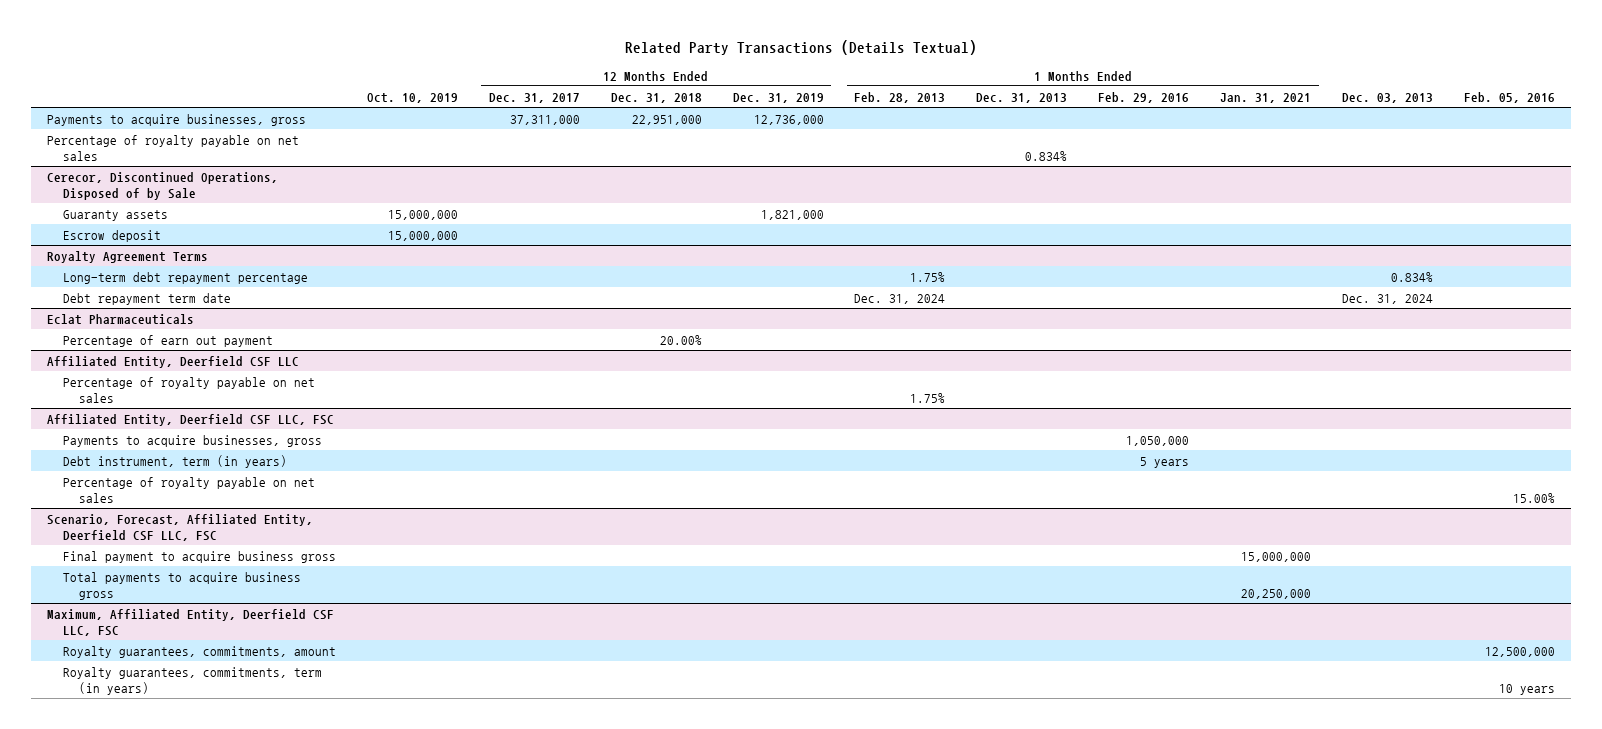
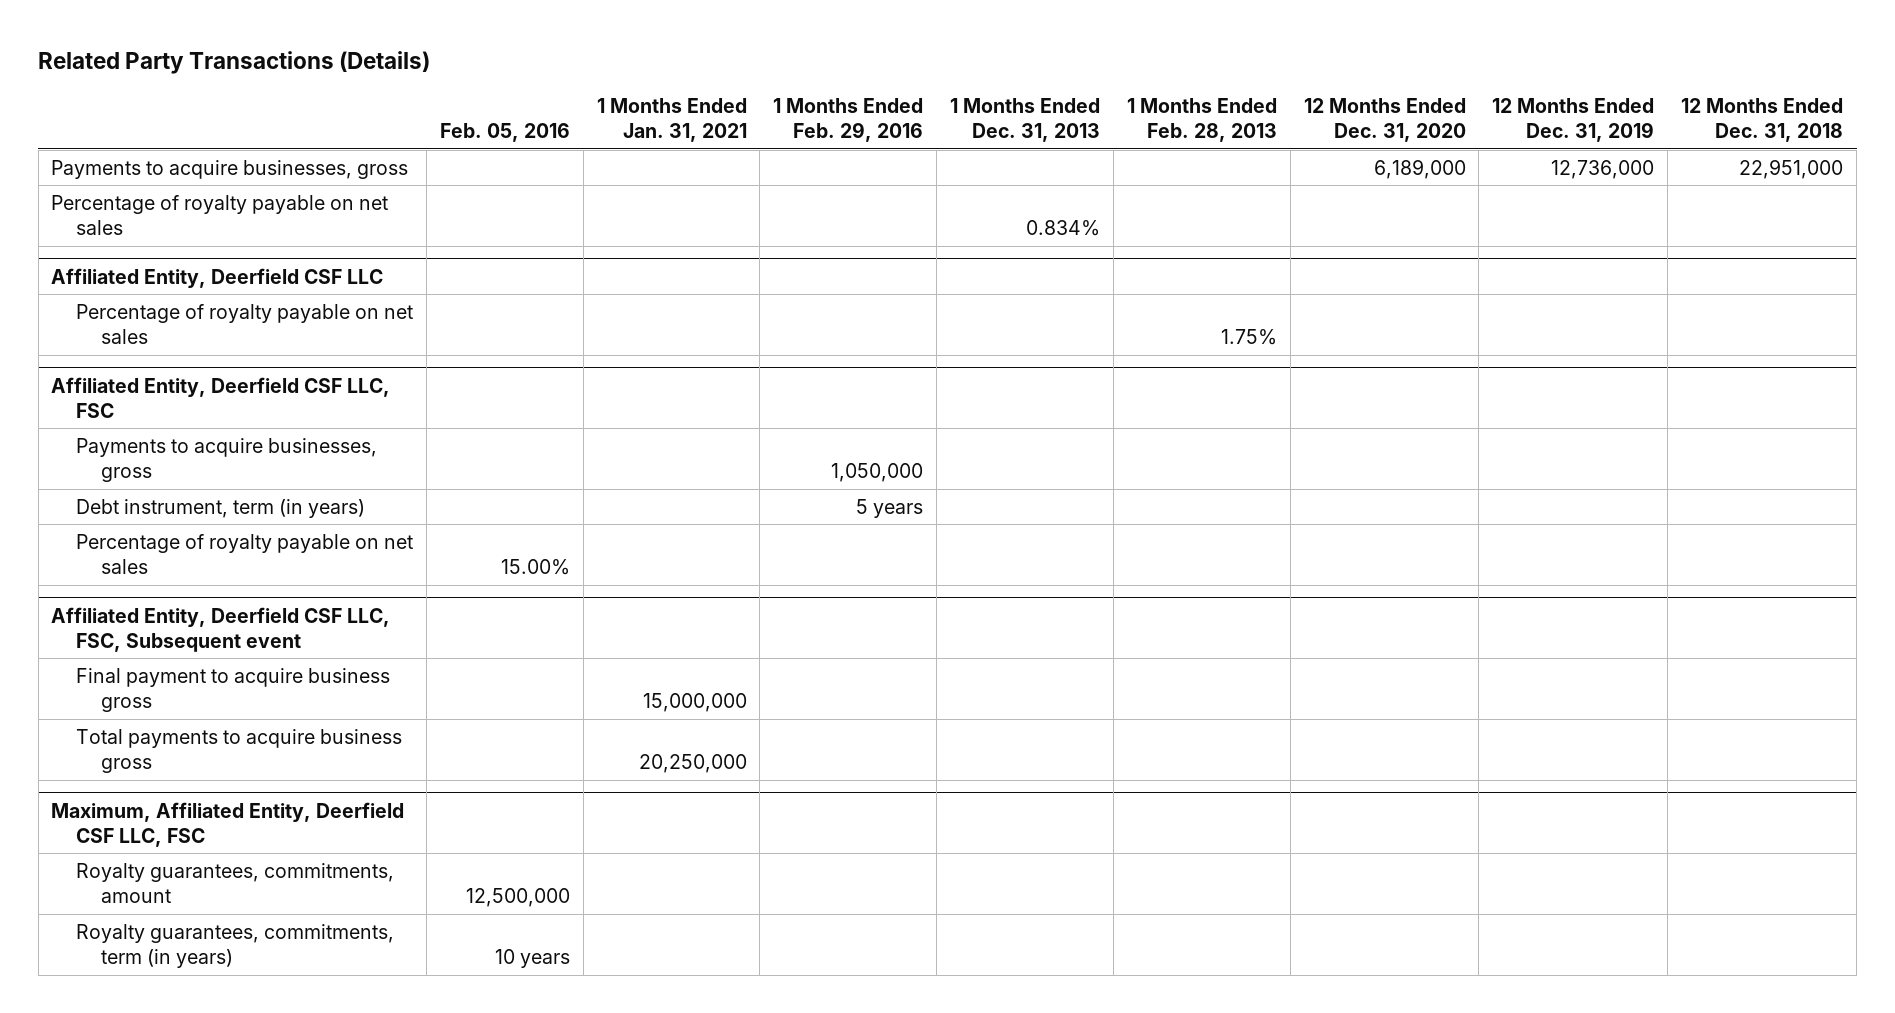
- Related Party Transactions (Details Textual)
+ Related Party Transactions (Details)
- | Oct. 10, 2019 | 12 Months Ended Dec. 31, 2017 | 12 Months Ended Dec. 31, 2018 | 12 Months Ended Dec. 31, 2019 | 1 Months Ended Feb. 28, 2013 | 1 Months Ended Dec. 31, 2013 | 1 Months Ended Feb. 29, 2016 | 1 Months Ended Jan. 31, 2021 | Dec. 03, 2013 | Feb. 05, 2016
+ | Feb. 05, 2016 | 1 Months Ended Jan. 31, 2021 | 1 Months Ended Feb. 29, 2016 | 1 Months Ended Dec. 31, 2013 | 1 Months Ended Feb. 28, 2013 | 12 Months Ended Dec. 31, 2020 | 12 Months Ended Dec. 31, 2019 | 12 Months Ended Dec. 31, 2018
- Cerecor, Discontinued Operations, Disposed of by Sale
- Guaranty assets | 15,000,000 | | | 1,821,000 | | | | | |
- Escrow deposit | 15,000,000 | | | | | | | | |
- Royalty Agreement Terms
- Long-term debt repayment percentage | | | | | 1.75% | | | | 0.834% |
- Debt repayment term date | | | | | Dec. 31, 2024 | | | | Dec. 31, 2024 |
- Eclat Pharmaceuticals
- Percentage of earn out payment | | | 20.00% | | | | | | |
- Scenario, Forecast, Affiliated Entity, Deerfield CSF LLC, FSC
+ Affiliated Entity, Deerfield CSF LLC, FSC, Subsequent event

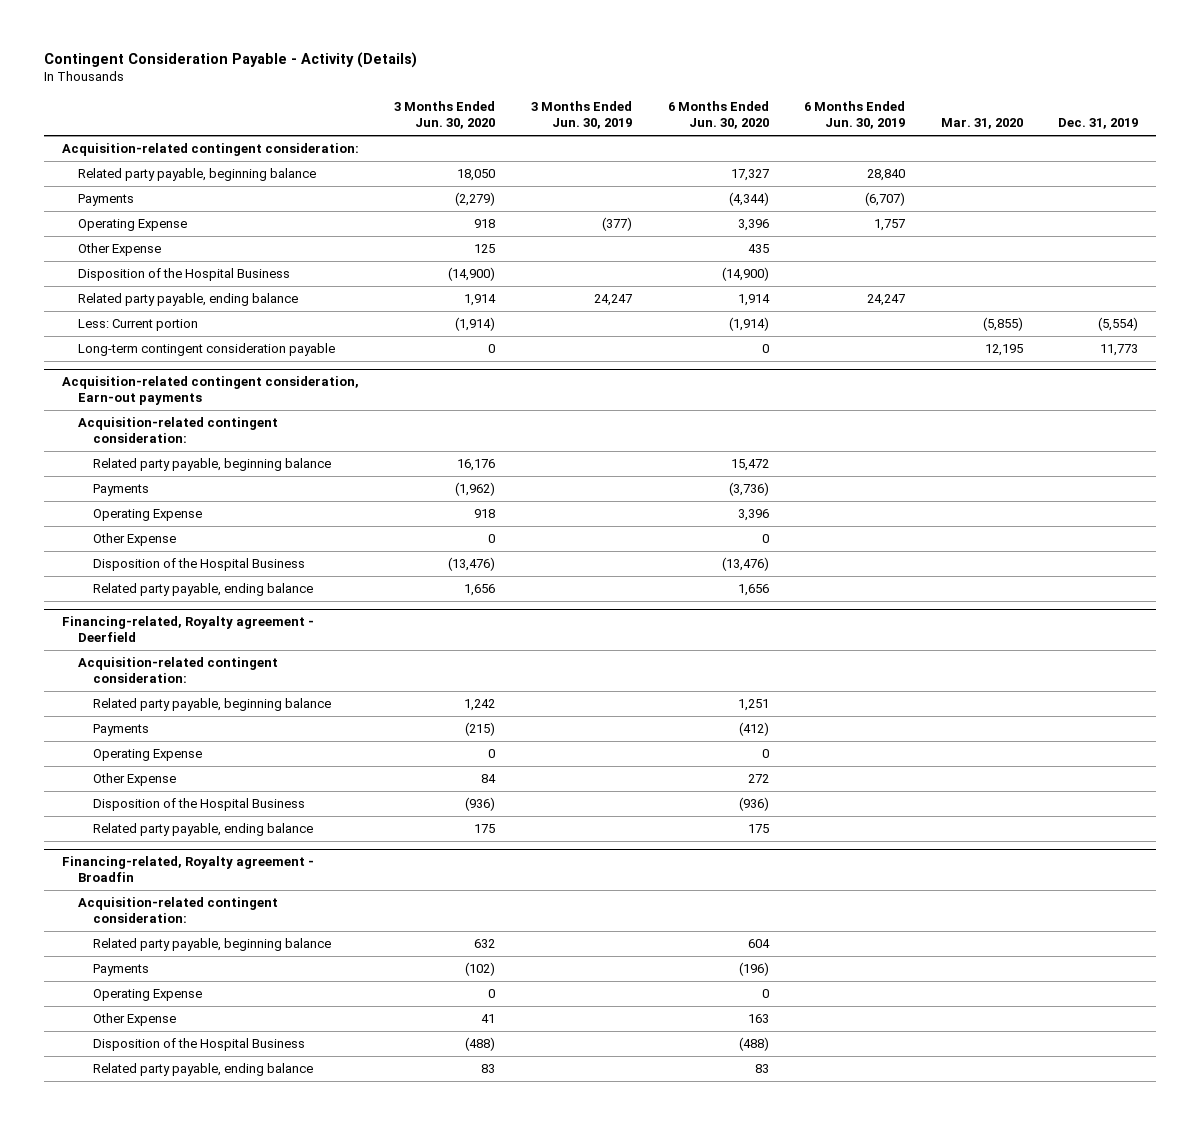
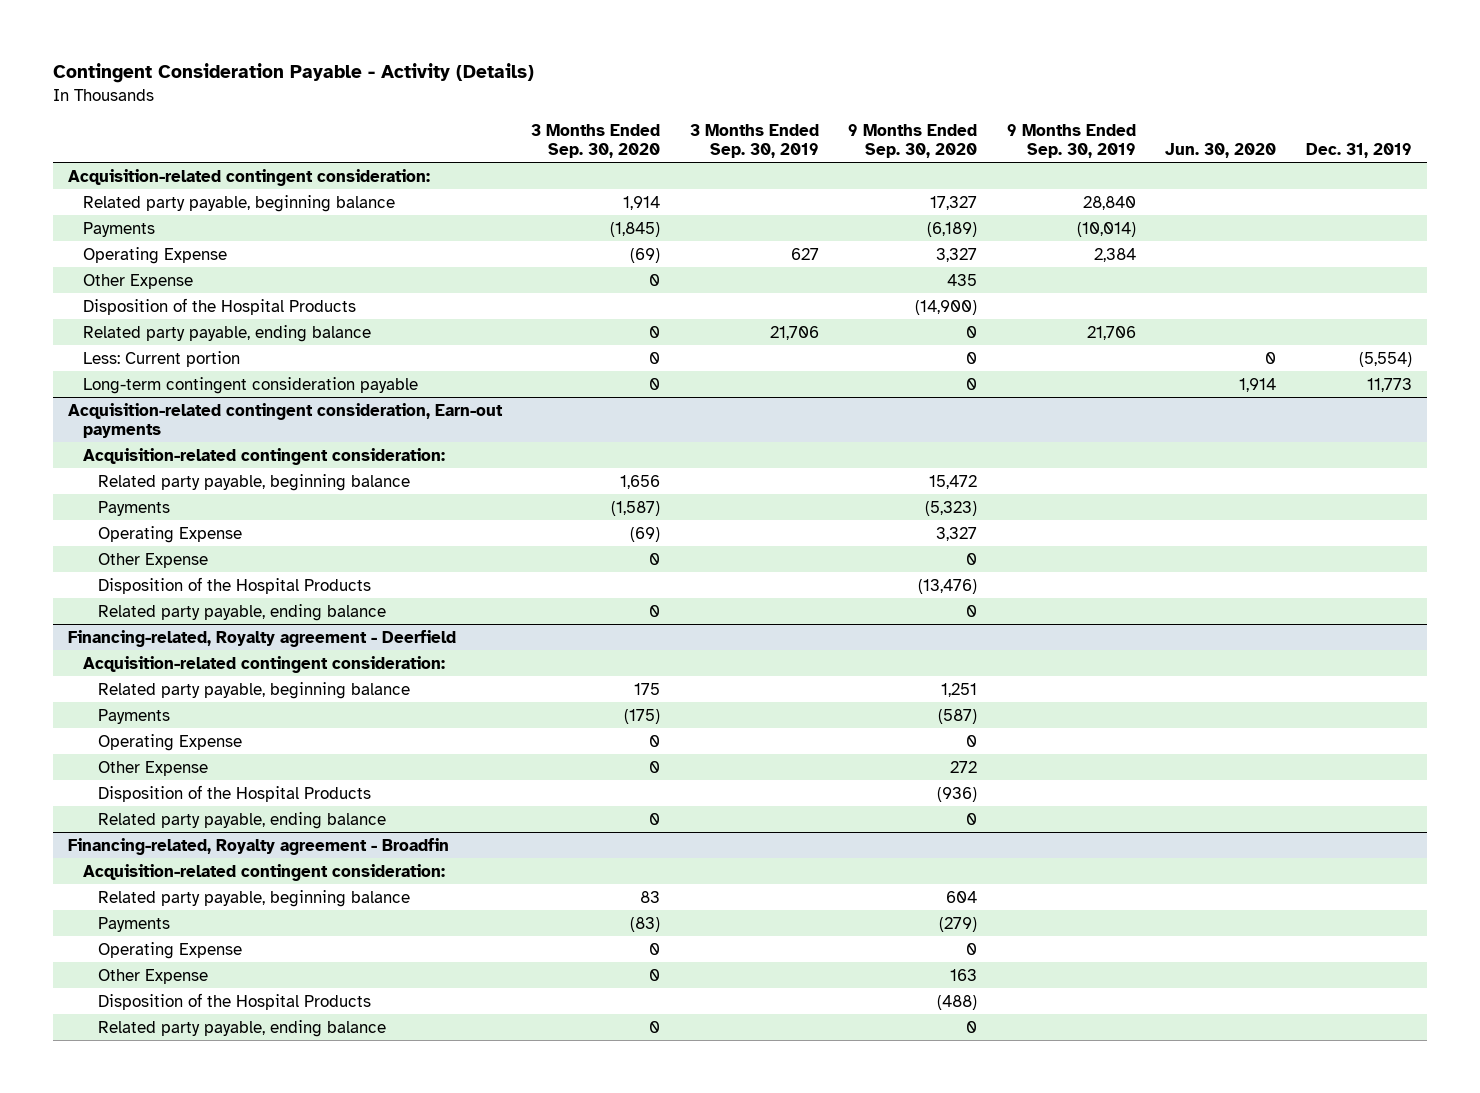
- | 3 Months Ended Jun. 30, 2020 | 3 Months Ended Jun. 30, 2019 | 6 Months Ended Jun. 30, 2020 | 6 Months Ended Jun. 30, 2019 | Mar. 31, 2020 | Dec. 31, 2019
+ | 3 Months Ended Sep. 30, 2020 | 3 Months Ended Sep. 30, 2019 | 9 Months Ended Sep. 30, 2020 | 9 Months Ended Sep. 30, 2019 | Jun. 30, 2020 | Dec. 31, 2019
- Disposition of the Hospital Business | (14,900) | | (14,900) | | |
+ Disposition of the Hospital Products | | | (14,900) | | |
@ Acquisition-related contingent consideration, Earn-out payments
- Disposition of the Hospital Business | (13,476) | | (13,476) | | |
+ Disposition of the Hospital Products | | | (13,476) | | |
@ Financing-related, Royalty agreement - Deerfield
- Disposition of the Hospital Business | (936) | | (936) | | |
+ Disposition of the Hospital Products | | | (936) | | |
@ Financing-related, Royalty agreement - Broadfin
- Disposition of the Hospital Business | (488) | | (488) | | |
+ Disposition of the Hospital Products | | | (488) | | |

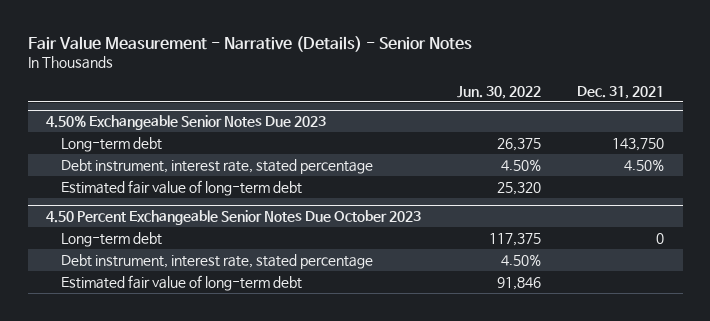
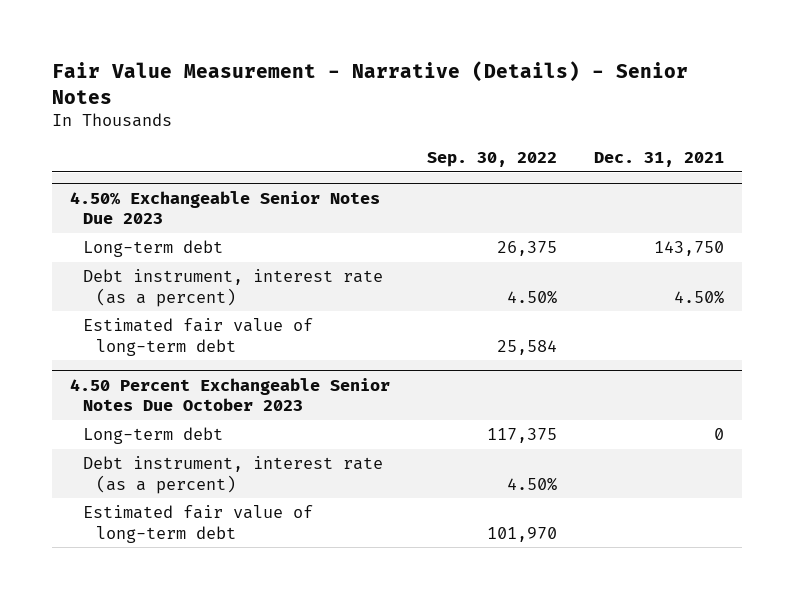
- | Jun. 30, 2022 | Dec. 31, 2021
+ | Sep. 30, 2022 | Dec. 31, 2021
@ 4.50% Exchangeable Senior Notes Due 2023
- Debt instrument, interest rate, stated percentage | 4.50% | 4.50%
+ Debt instrument, interest rate (as a percent) | 4.50% | 4.50%
@ 4.50 Percent Exchangeable Senior Notes Due October 2023
- Debt instrument, interest rate, stated percentage | 4.50% |
+ Debt instrument, interest rate (as a percent) | 4.50% |

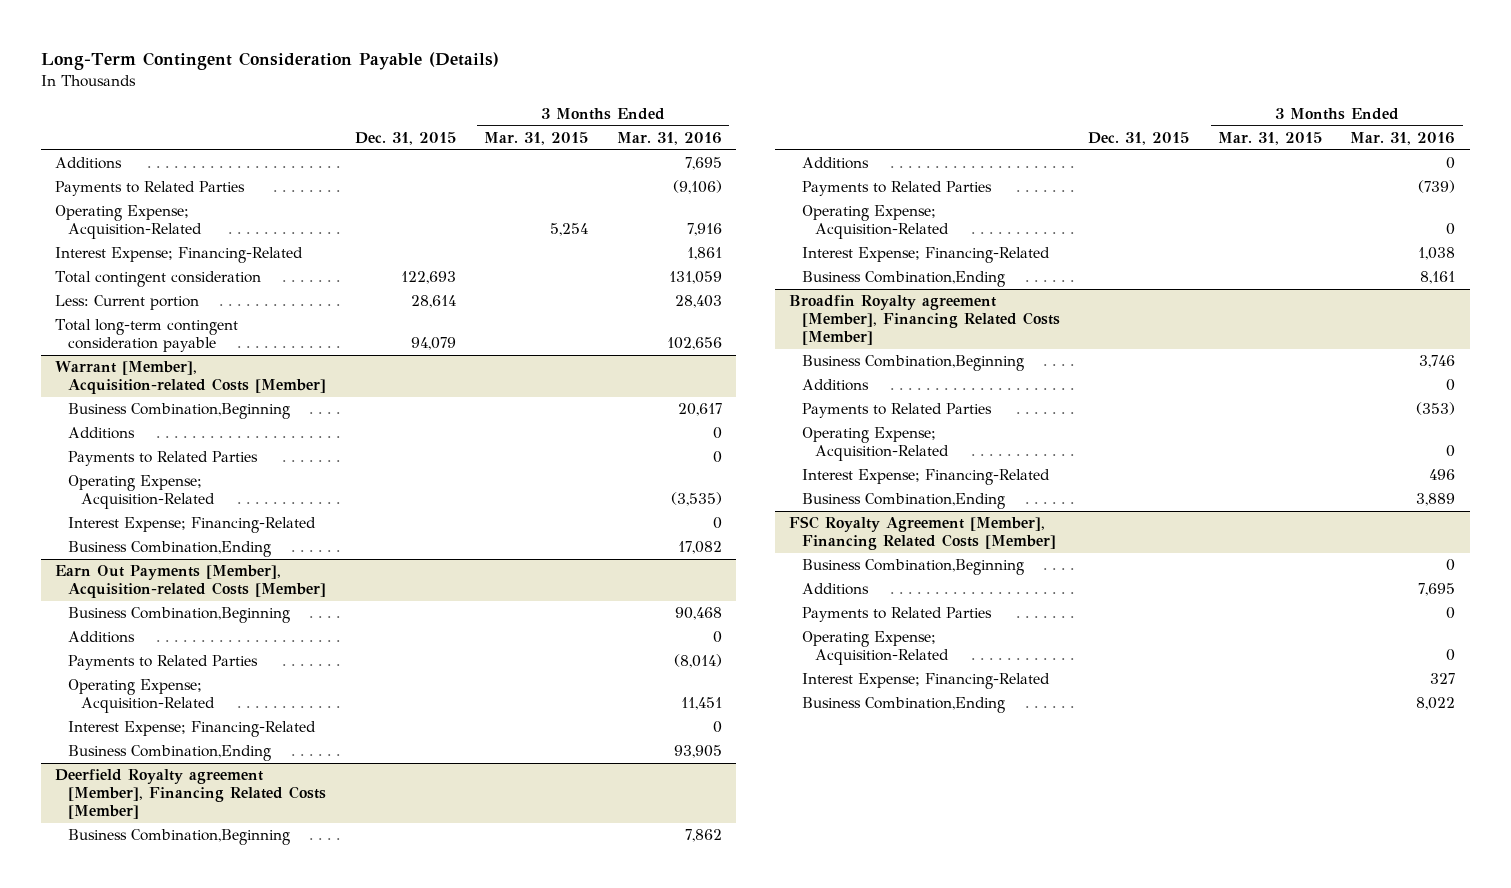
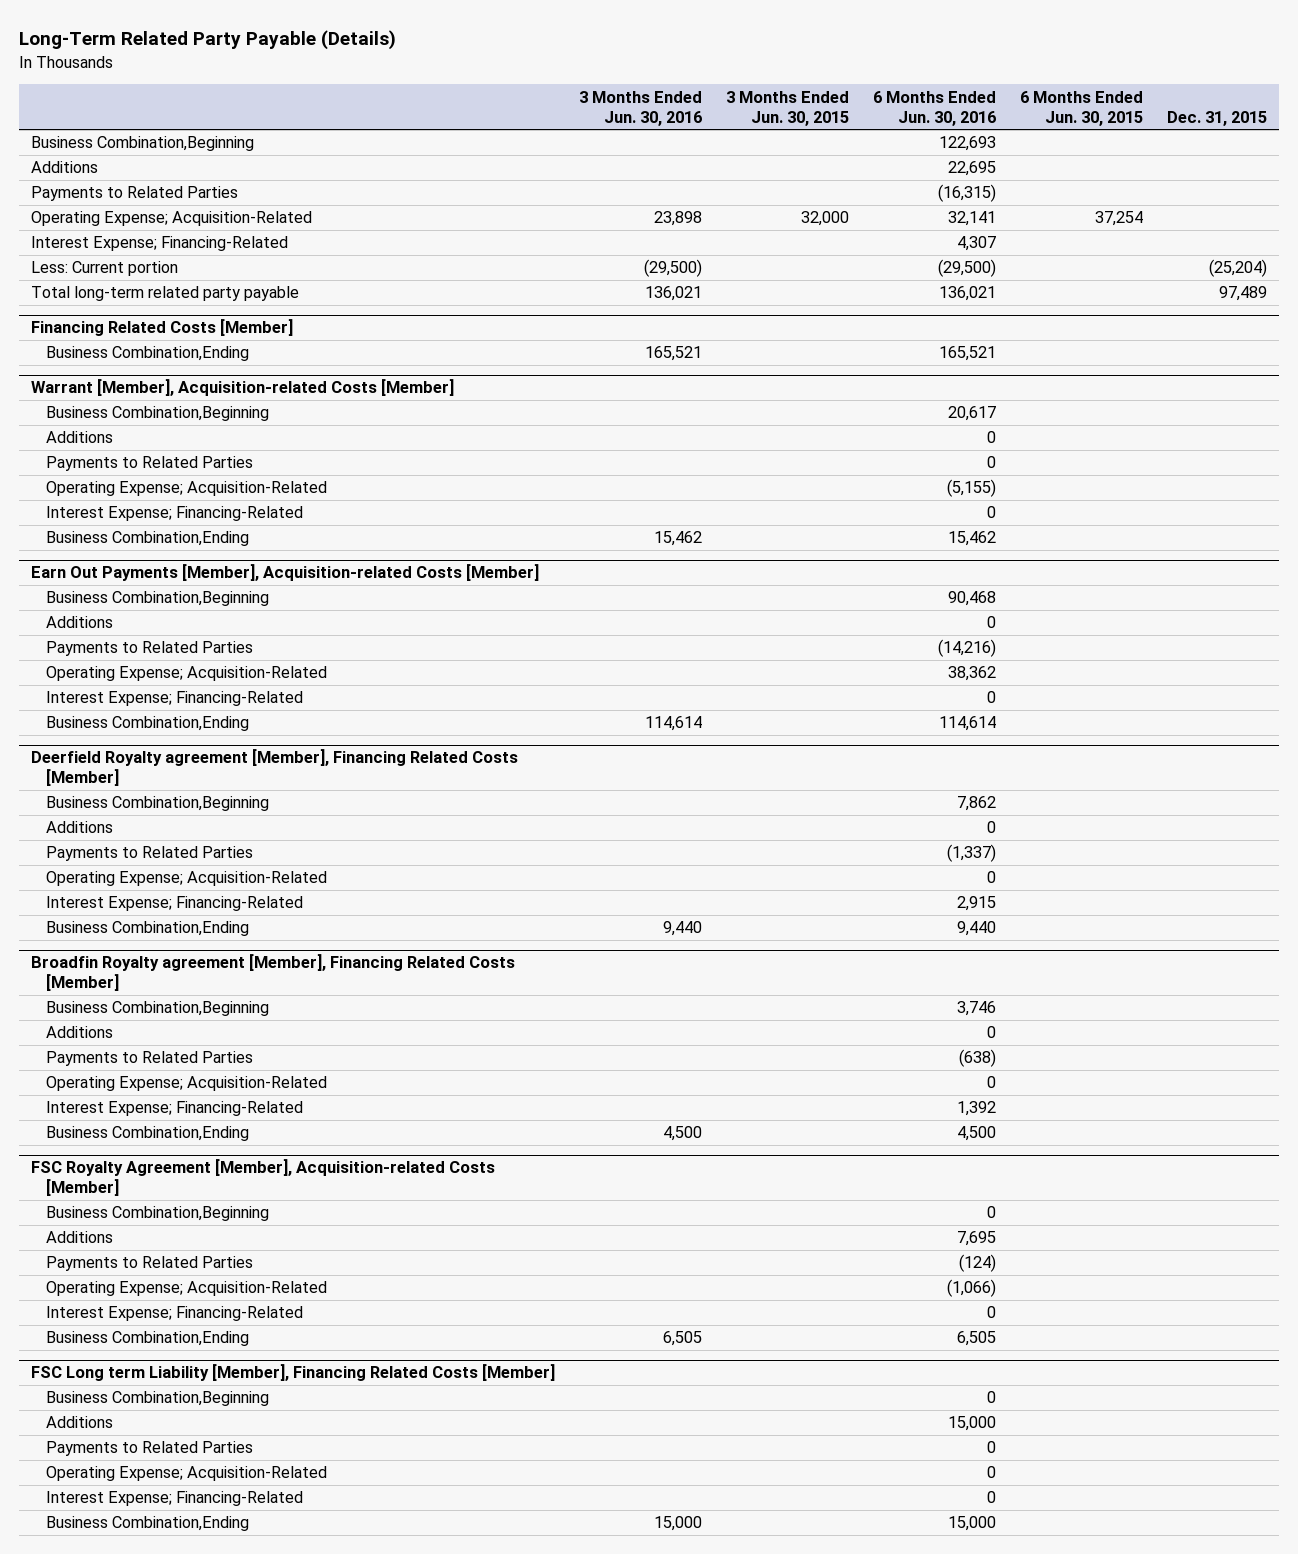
- Long-Term Contingent Consideration Payable (Details)
+ Long-Term Related Party Payable (Details)
- | Dec. 31, 2015 | 3 Months Ended Mar. 31, 2015 | 3 Months Ended Mar. 31, 2016
+ | 3 Months Ended Jun. 30, 2016 | 3 Months Ended Jun. 30, 2015 | 6 Months Ended Jun. 30, 2016 | 6 Months Ended Jun. 30, 2015 | Dec. 31, 2015
+ Business Combination,Beginning | | | 122,693 | |
- Total contingent consideration | 122,693 | | 131,059
- Less: Current portion | 28,614 | | 28,403
- Total long-term contingent consideration payable | 94,079 | | 102,656
+ Less: Current portion | (29,500) | | (29,500) | | (25,204)
+ Total long-term related party payable | 136,021 | | 136,021 | | 97,489
+ Financing Related Costs [Member]
+ Business Combination,Ending | 165,521 | | 165,521 | |
- FSC Royalty Agreement [Member], Financing Related Costs [Member]
+ FSC Royalty Agreement [Member], Acquisition-related Costs [Member]
+ FSC Long term Liability [Member], Financing Related Costs [Member]
+ Business Combination,Beginning | | | 0 | |
+ Additions | | | 15,000 | |
+ Payments to Related Parties | | | 0 | |
+ Operating Expense; Acquisition-Related | | | 0 | |
+ Interest Expense; Financing-Related | | | 0 | |
+ Business Combination,Ending | 15,000 | | 15,000 | |

